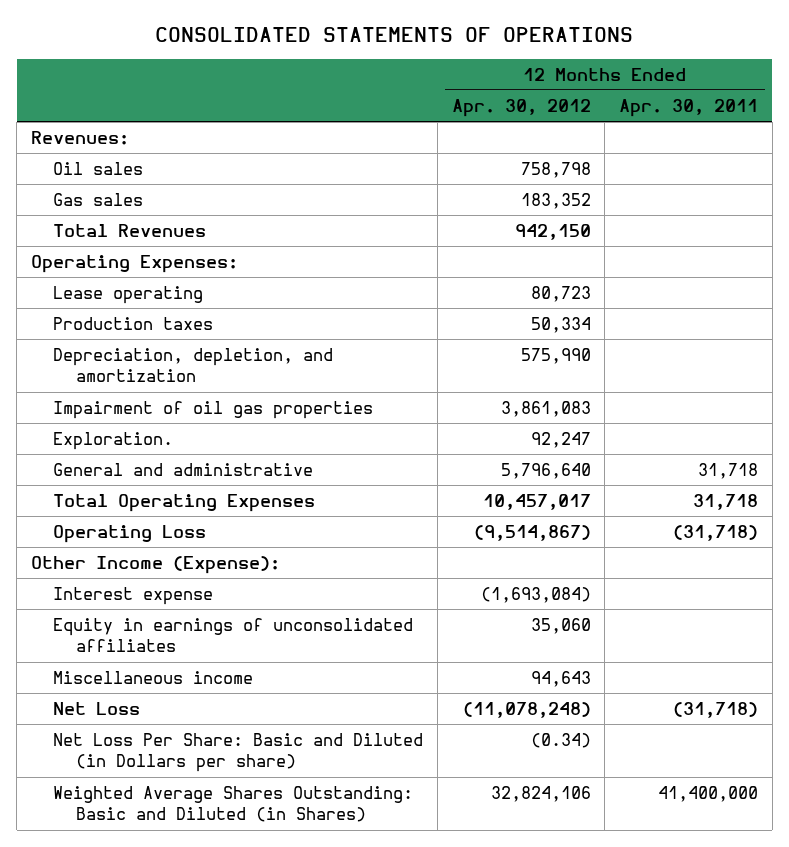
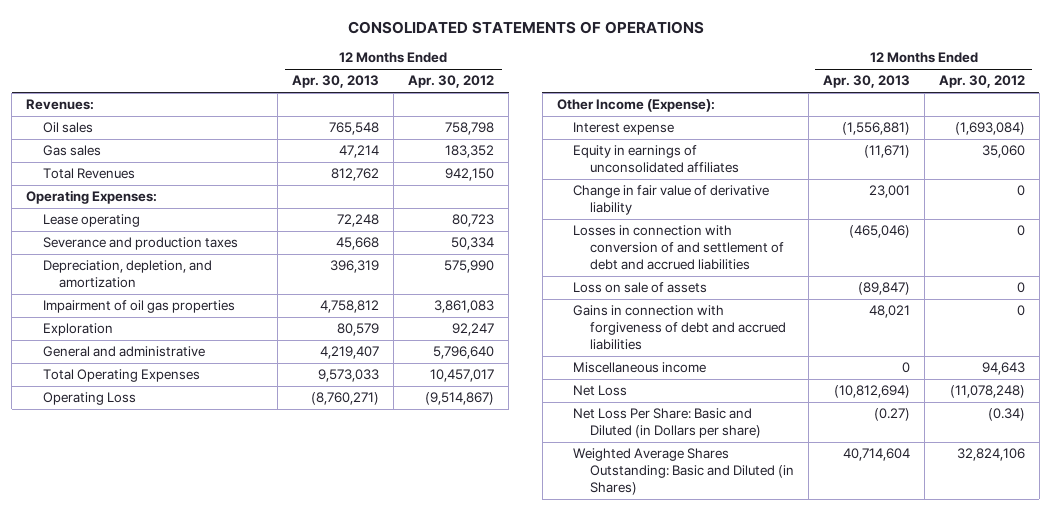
- | 12 Months Ended Apr. 30, 2012 | 12 Months Ended Apr. 30, 2011
+ | 12 Months Ended Apr. 30, 2013 | 12 Months Ended Apr. 30, 2012
- Production taxes | 50,334 |
+ Severance and production taxes | 45,668 | 50,334
- Exploration. | 92,247 |
+ Exploration | 80,579 | 92,247
+ Change in fair value of derivative liability | 23,001 | 0
+ Losses in connection with conversion of and settlement of debt and accrued liabilities | (465,046) | 0
+ Loss on sale of assets | (89,847) | 0
+ Gains in connection with forgiveness of debt and accrued liabilities | 48,021 | 0

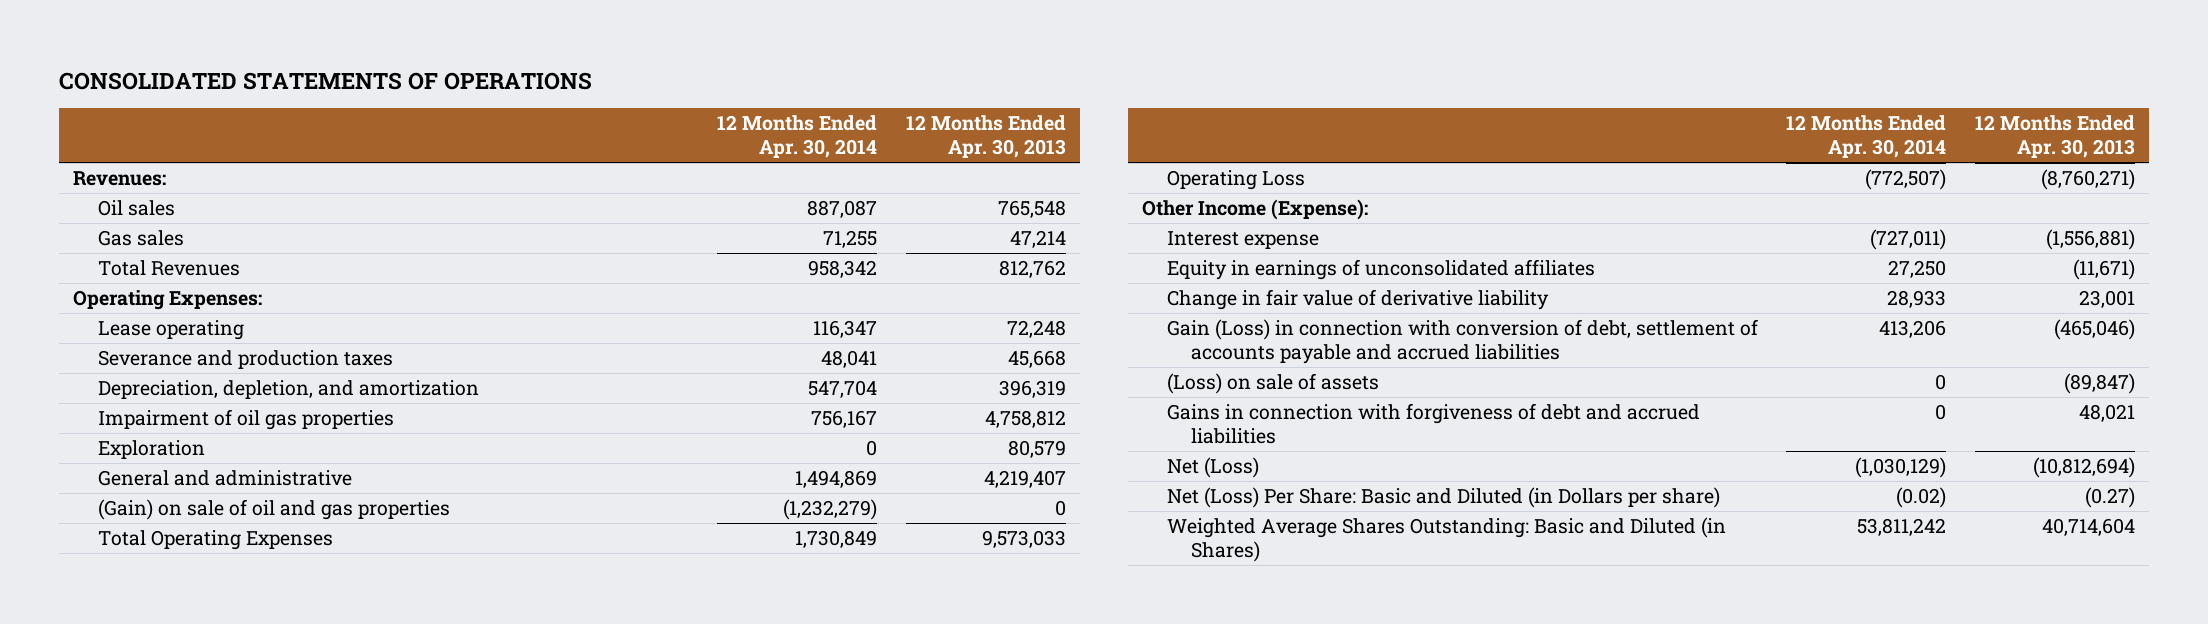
- | 12 Months Ended Apr. 30, 2013 | 12 Months Ended Apr. 30, 2012
+ | 12 Months Ended Apr. 30, 2014 | 12 Months Ended Apr. 30, 2013
+ (Gain) on sale of oil and gas properties | (1,232,279) | 0
- Losses in connection with conversion of and settlement of debt and accrued liabilities | (465,046) | 0
- Loss on sale of assets | (89,847) | 0
+ Gain (Loss) in connection with conversion of debt, settlement of accounts payable and accrued liabilities | 413,206 | (465,046)
+ (Loss) on sale of assets | 0 | (89,847)
- Miscellaneous income | 0 | 94,643
- Net Loss | (10,812,694) | (11,078,248)
- Net Loss Per Share: Basic and Diluted (in Dollars per share) | (0.27) | (0.34)
+ Net (Loss) | (1,030,129) | (10,812,694)
+ Net (Loss) Per Share: Basic and Diluted (in Dollars per share) | (0.02) | (0.27)

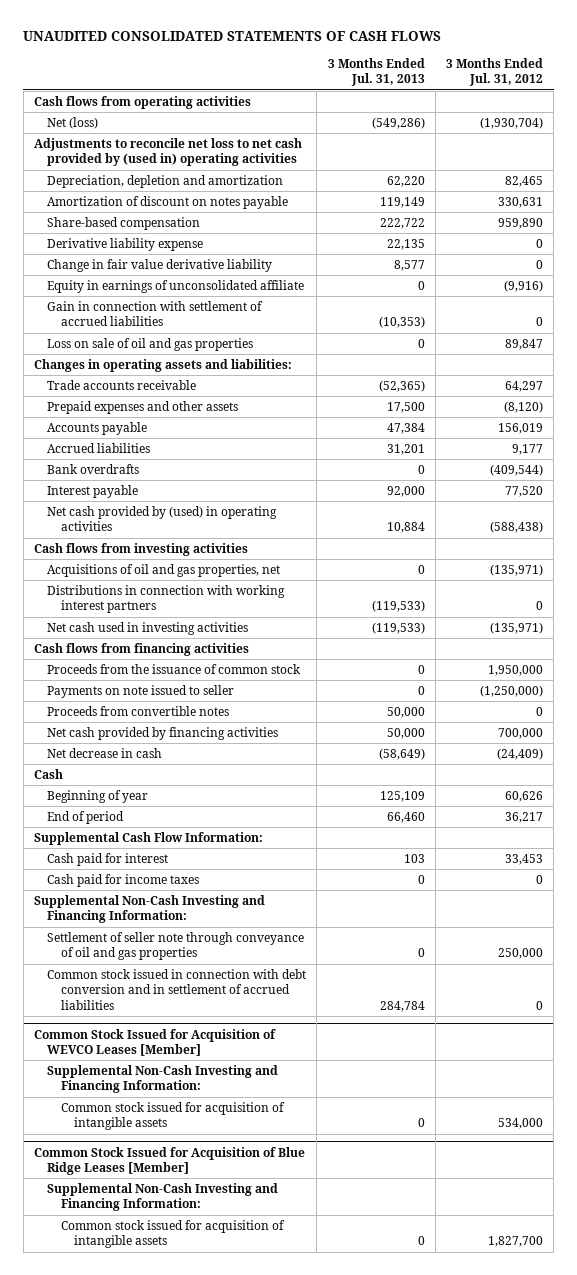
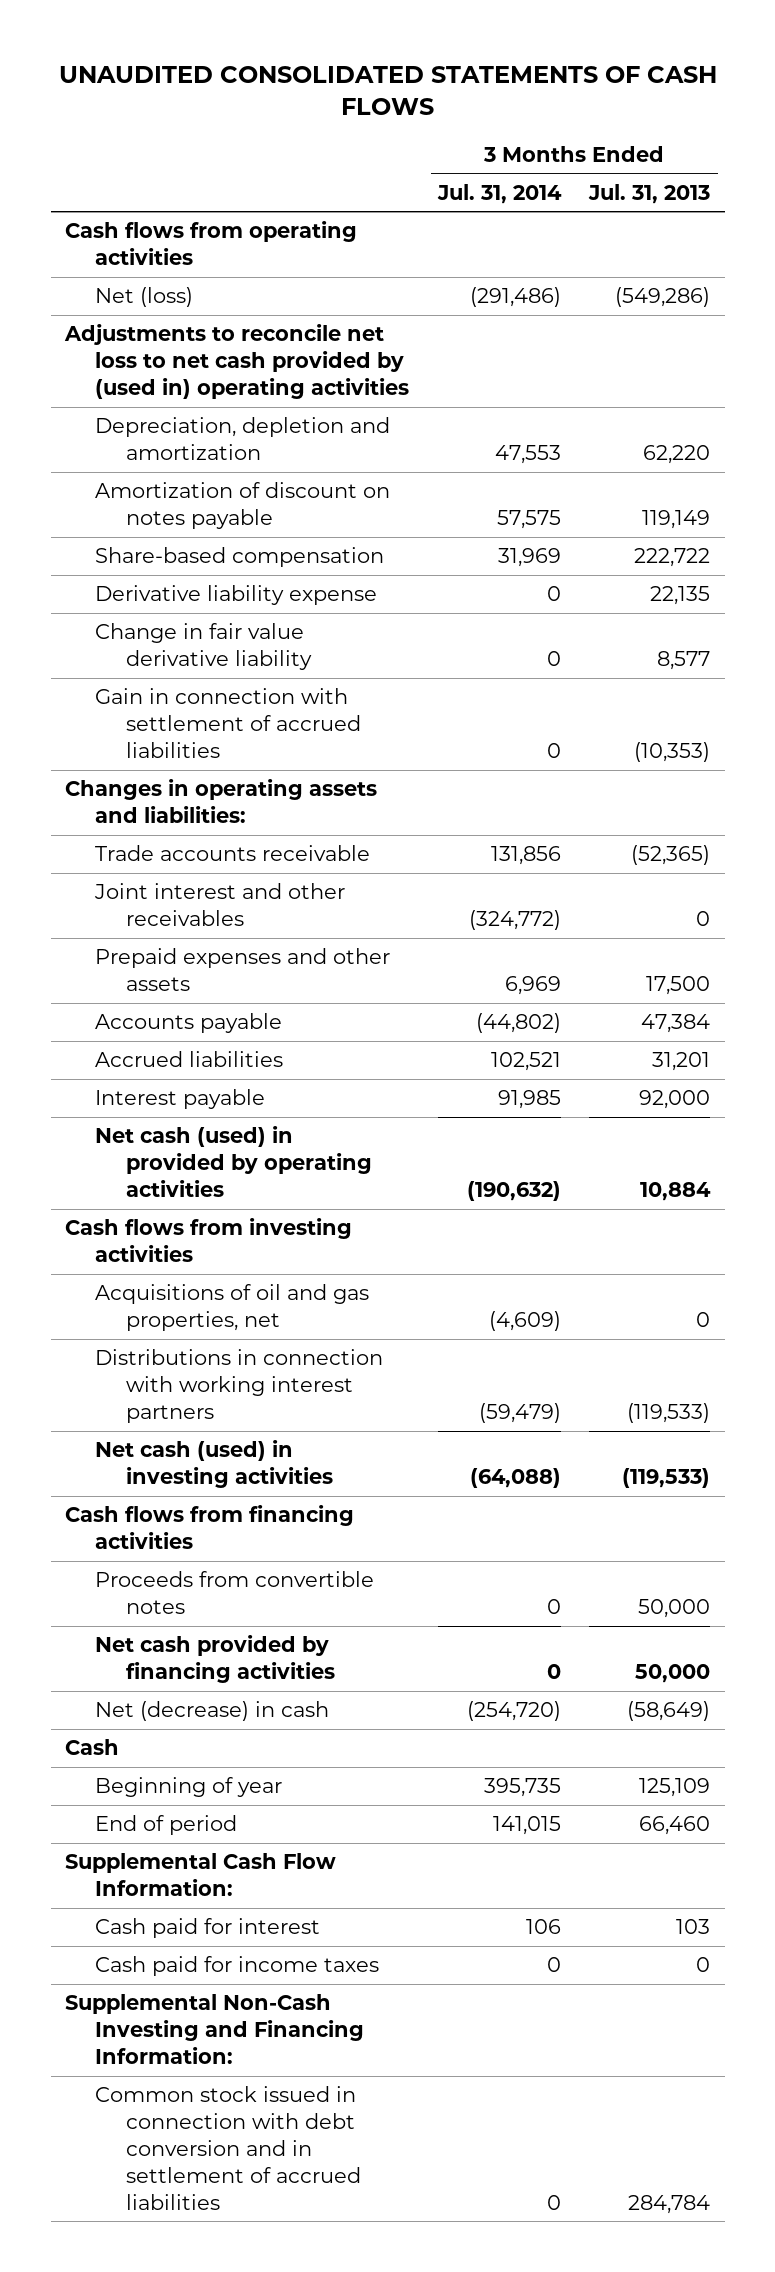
- | 3 Months Ended Jul. 31, 2013 | 3 Months Ended Jul. 31, 2012
+ | 3 Months Ended Jul. 31, 2014 | 3 Months Ended Jul. 31, 2013
- Equity in earnings of unconsolidated affiliate | 0 | (9,916)
- Loss on sale of oil and gas properties | 0 | 89,847
+ Joint interest and other receivables | (324,772) | 0
- Bank overdrafts | 0 | (409,544)
- Net cash provided by (used) in operating activities | 10,884 | (588,438)
+ Net cash (used) in provided by operating activities | (190,632) | 10,884
- Net cash used in investing activities | (119,533) | (135,971)
+ Net cash (used) in investing activities | (64,088) | (119,533)
- Proceeds from the issuance of common stock | 0 | 1,950,000
- Payments on note issued to seller | 0 | (1,250,000)
- Net decrease in cash | (58,649) | (24,409)
+ Net (decrease) in cash | (254,720) | (58,649)
- Settlement of seller note through conveyance of oil and gas properties | 0 | 250,000
- Common Stock Issued for Acquisition of WEVCO Leases [Member]
- Supplemental Non-Cash Investing and Financing Information:
- Common stock issued for acquisition of intangible assets | 0 | 534,000
- Common Stock Issued for Acquisition of Blue Ridge Leases [Member]
- Supplemental Non-Cash Investing and Financing Information:
- Common stock issued for acquisition of intangible assets | 0 | 1,827,700

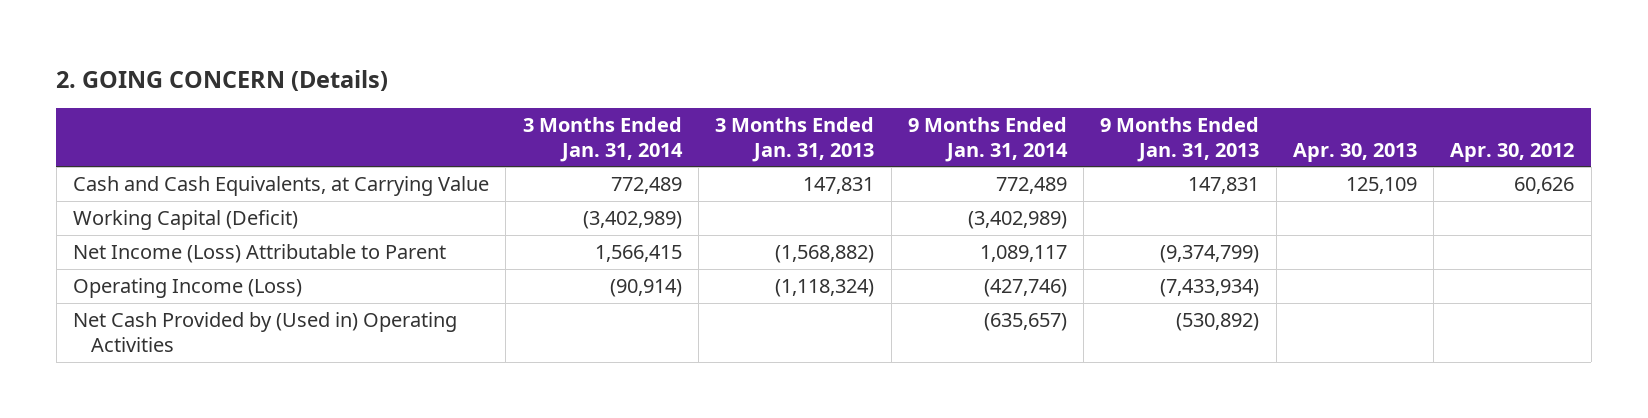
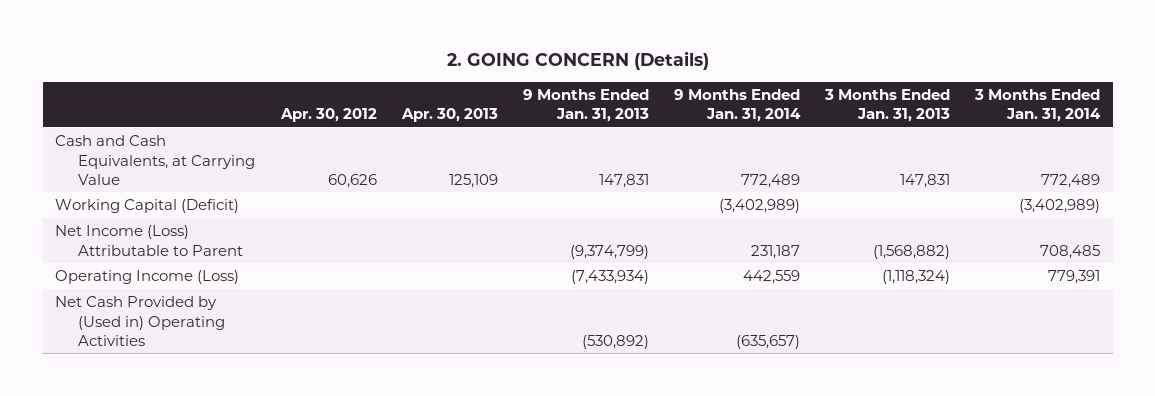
- | 3 Months Ended Jan. 31, 2014 | 3 Months Ended Jan. 31, 2013 | 9 Months Ended Jan. 31, 2014 | 9 Months Ended Jan. 31, 2013 | Apr. 30, 2013 | Apr. 30, 2012
+ | Apr. 30, 2012 | Apr. 30, 2013 | 9 Months Ended Jan. 31, 2013 | 9 Months Ended Jan. 31, 2014 | 3 Months Ended Jan. 31, 2013 | 3 Months Ended Jan. 31, 2014
- Net Income (Loss) Attributable to Parent | 1,566,415 | (1,568,882) | 1,089,117 | (9,374,799) | |
- Operating Income (Loss) | (90,914) | (1,118,324) | (427,746) | (7,433,934) | |
+ Net Income (Loss) Attributable to Parent | | | (9,374,799) | 231,187 | (1,568,882) | 708,485
+ Operating Income (Loss) | | | (7,433,934) | 442,559 | (1,118,324) | 779,391

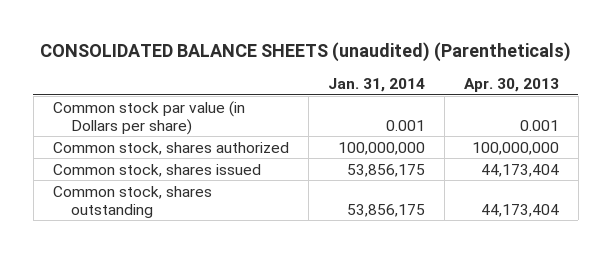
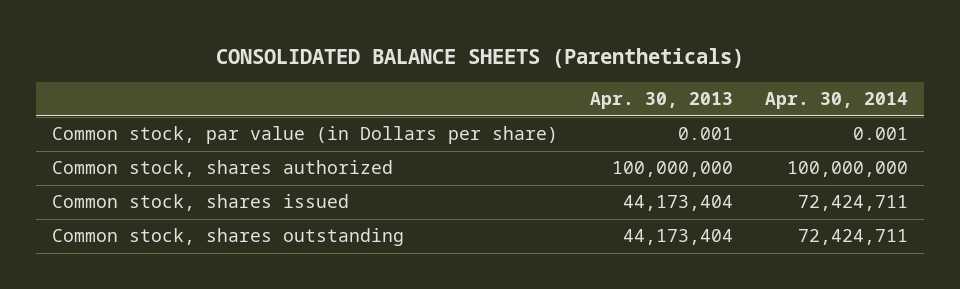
- CONSOLIDATED BALANCE SHEETS (unaudited) (Parentheticals)
+ CONSOLIDATED BALANCE SHEETS (Parentheticals)
- | Jan. 31, 2014 | Apr. 30, 2013
+ | Apr. 30, 2013 | Apr. 30, 2014
- Common stock par value (in Dollars per share) | 0.001 | 0.001
+ Common stock, par value (in Dollars per share) | 0.001 | 0.001

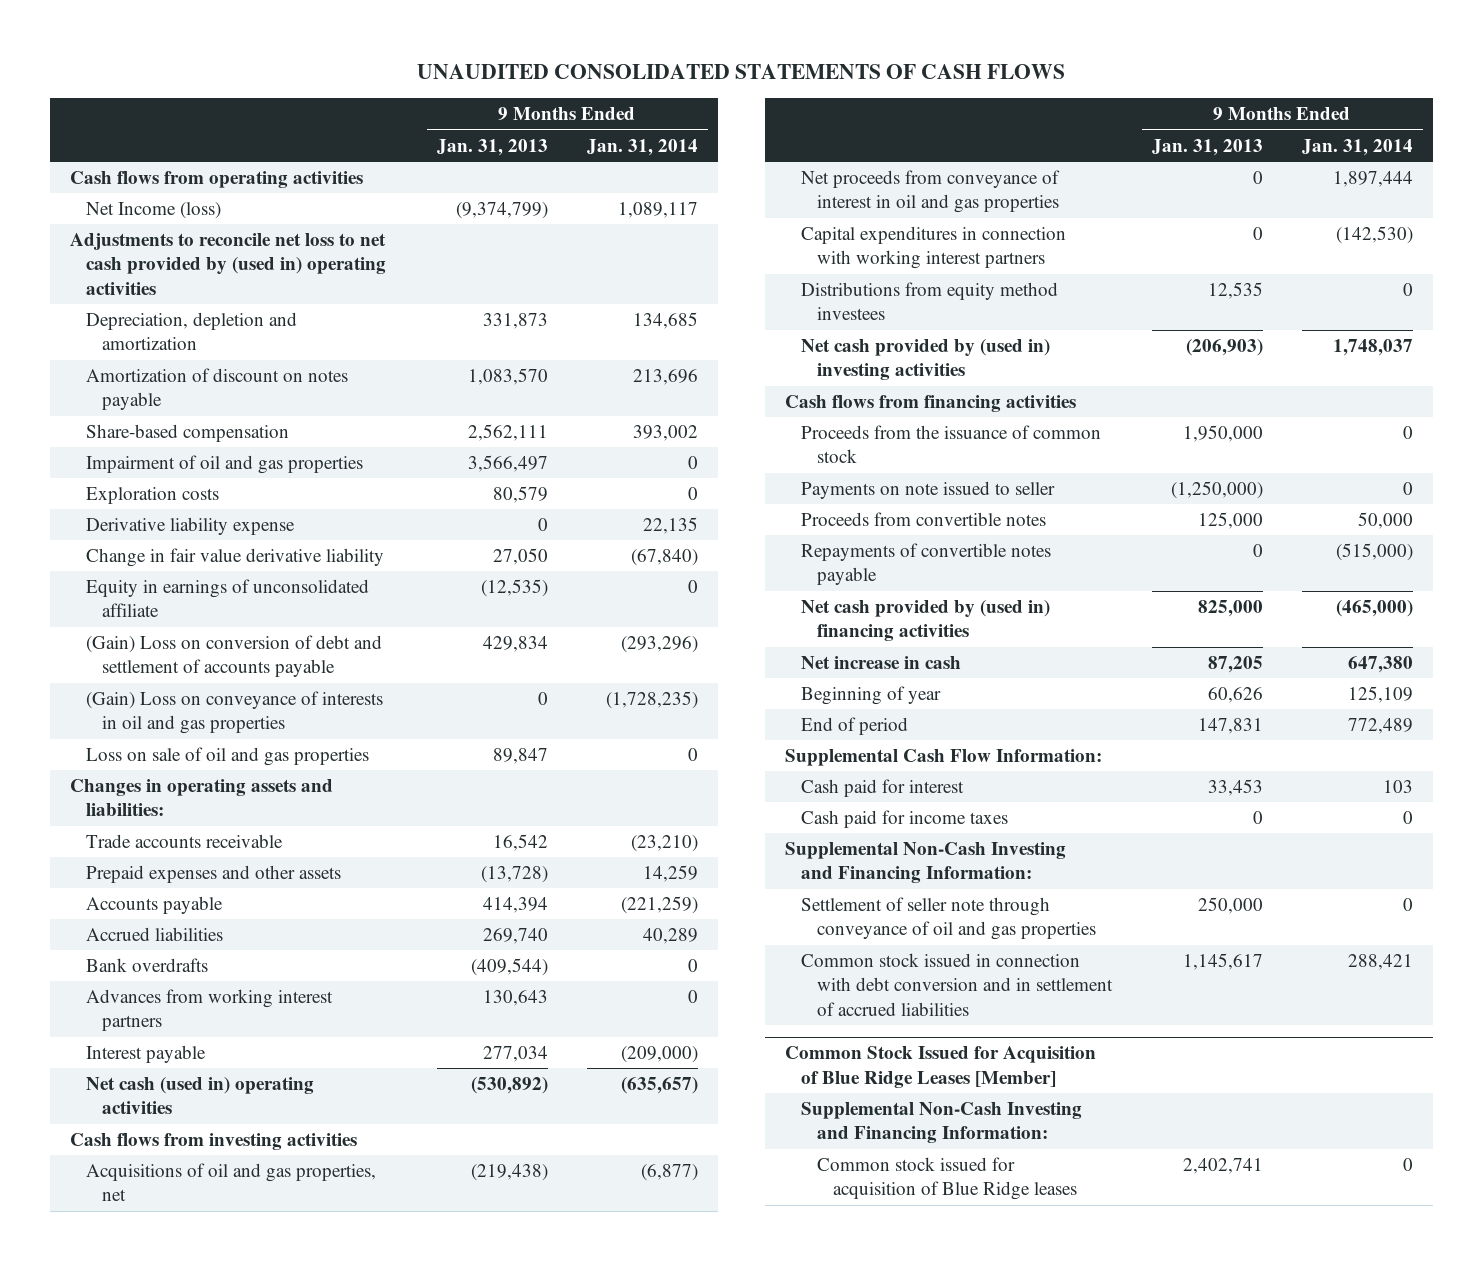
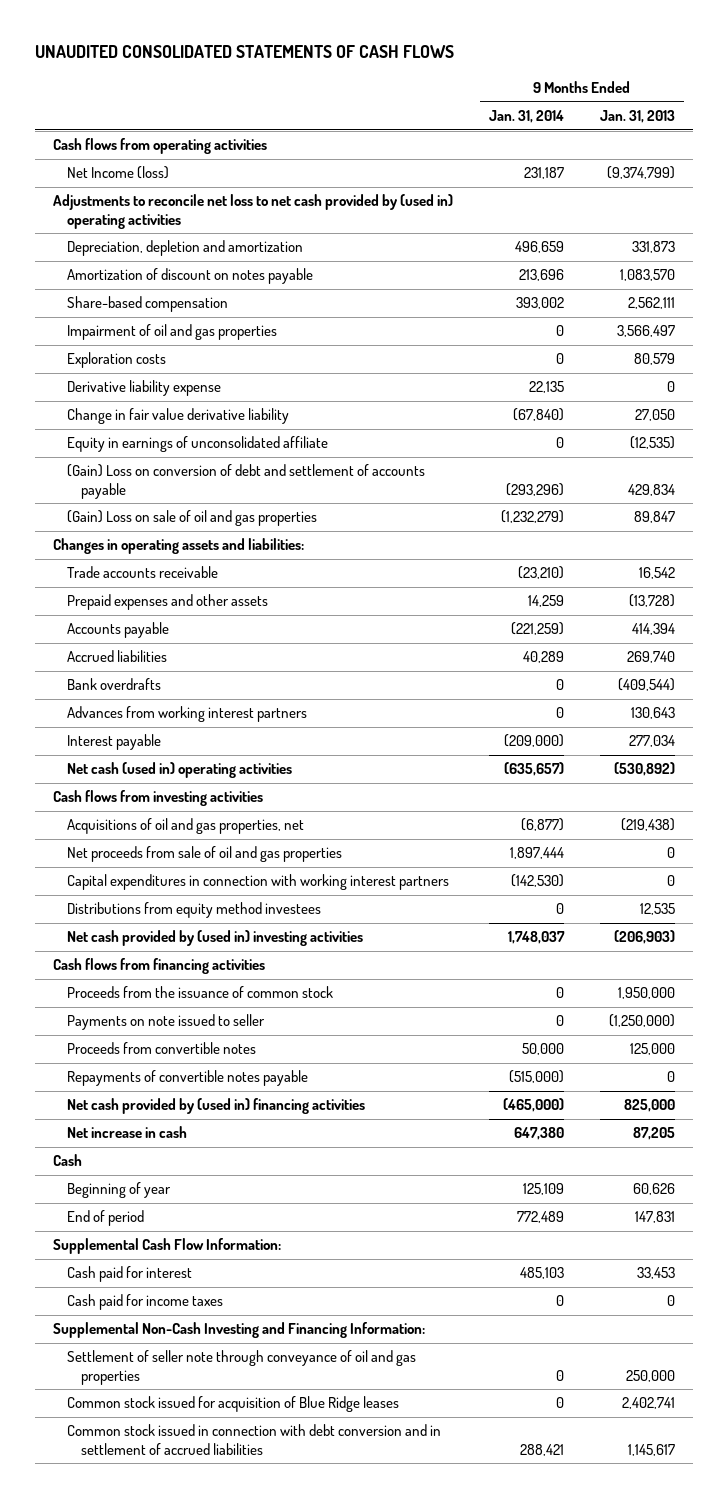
- | 9 Months Ended Jan. 31, 2013 | 9 Months Ended Jan. 31, 2014
+ | 9 Months Ended Jan. 31, 2014 | 9 Months Ended Jan. 31, 2013
- Net Income (loss) | (9,374,799) | 1,089,117
+ Net Income (loss) | 231,187 | (9,374,799)
- Depreciation, depletion and amortization | 331,873 | 134,685
+ Depreciation, depletion and amortization | 496,659 | 331,873
- (Gain) Loss on conveyance of interests in oil and gas properties | 0 | (1,728,235)
- Loss on sale of oil and gas properties | 89,847 | 0
+ (Gain) Loss on sale of oil and gas properties | (1,232,279) | 89,847
- Net proceeds from conveyance of interest in oil and gas properties | 0 | 1,897,444
+ Net proceeds from sale of oil and gas properties | 1,897,444 | 0
+ Cash
- Cash paid for interest | 33,453 | 103
+ Cash paid for interest | 485,103 | 33,453
- Common Stock Issued for Acquisition of Blue Ridge Leases [Member]
- Supplemental Non-Cash Investing and Financing Information:
moved down: Common stock issued in connection with debt conversion and in settlement of accrued liabilities | 288,421 | 1,145,617

